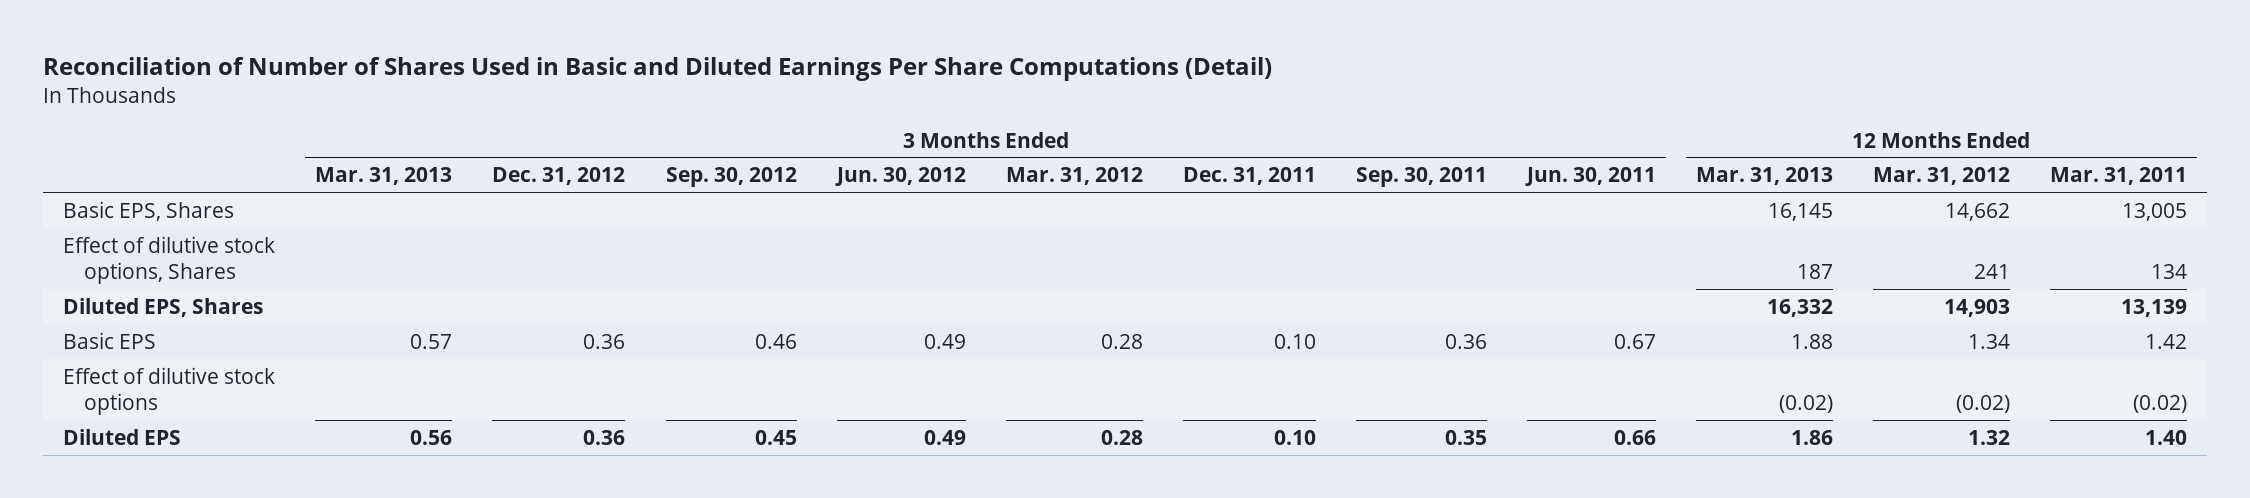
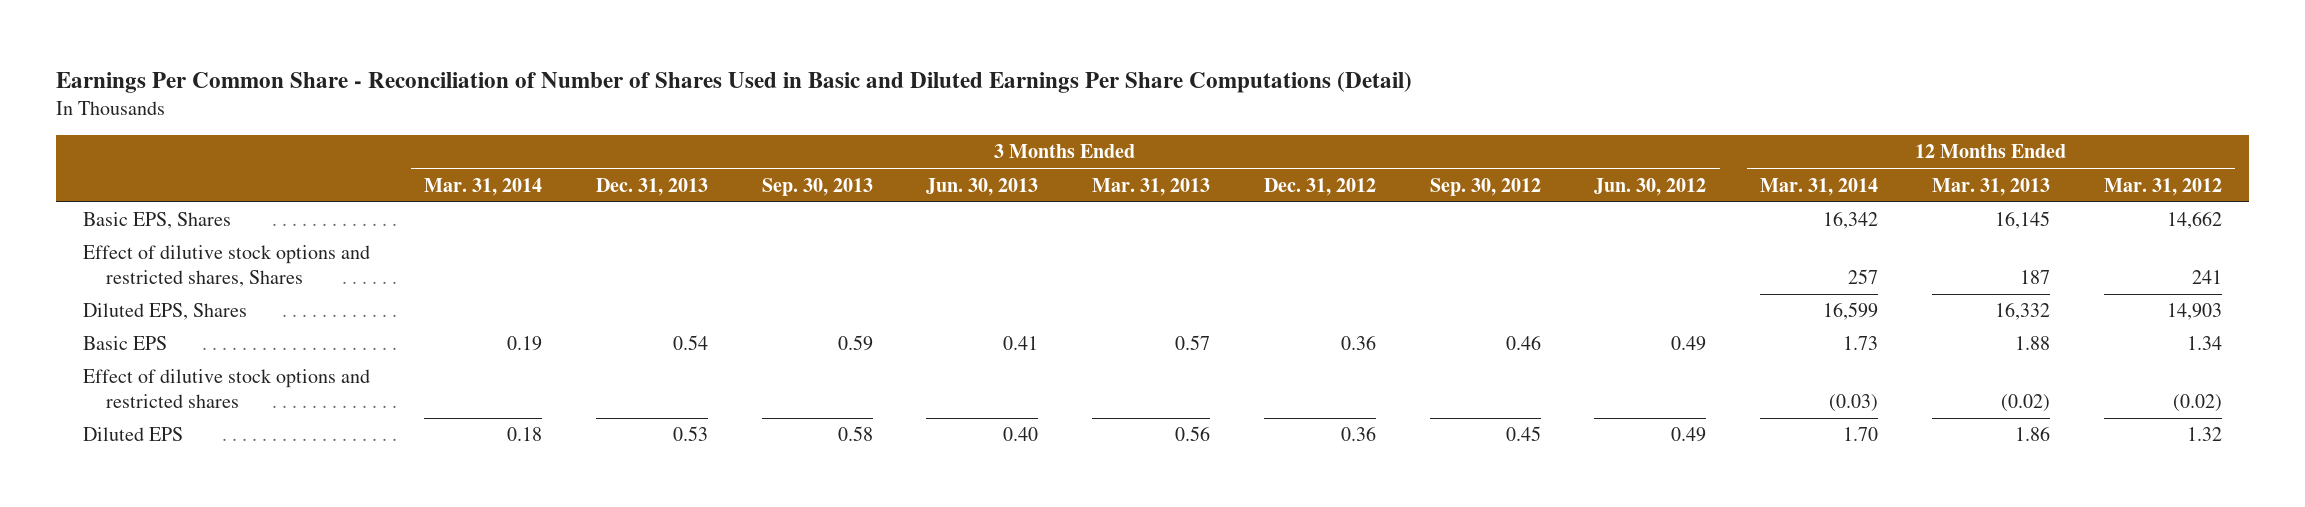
- Reconciliation of Number of Shares Used in Basic and Diluted Earnings Per Share Computations (Detail)
+ Earnings Per Common Share - Reconciliation of Number of Shares Used in Basic and Diluted Earnings Per Share Computations (Detail)
- | 3 Months Ended Mar. 31, 2013 | 3 Months Ended Dec. 31, 2012 | 3 Months Ended Sep. 30, 2012 | 3 Months Ended Jun. 30, 2012 | 3 Months Ended Mar. 31, 2012 | 3 Months Ended Dec. 31, 2011 | 3 Months Ended Sep. 30, 2011 | 3 Months Ended Jun. 30, 2011 | 12 Months Ended Mar. 31, 2013 | 12 Months Ended Mar. 31, 2012 | 12 Months Ended Mar. 31, 2011
+ | 3 Months Ended Mar. 31, 2014 | 3 Months Ended Dec. 31, 2013 | 3 Months Ended Sep. 30, 2013 | 3 Months Ended Jun. 30, 2013 | 3 Months Ended Mar. 31, 2013 | 3 Months Ended Dec. 31, 2012 | 3 Months Ended Sep. 30, 2012 | 3 Months Ended Jun. 30, 2012 | 12 Months Ended Mar. 31, 2014 | 12 Months Ended Mar. 31, 2013 | 12 Months Ended Mar. 31, 2012
- Effect of dilutive stock options, Shares | | | | | | | | | 187 | 241 | 134
+ Effect of dilutive stock options and restricted shares, Shares | | | | | | | | | 257 | 187 | 241
- Effect of dilutive stock options | | | | | | | | | (0.02) | (0.02) | (0.02)
+ Effect of dilutive stock options and restricted shares | | | | | | | | | (0.03) | (0.02) | (0.02)

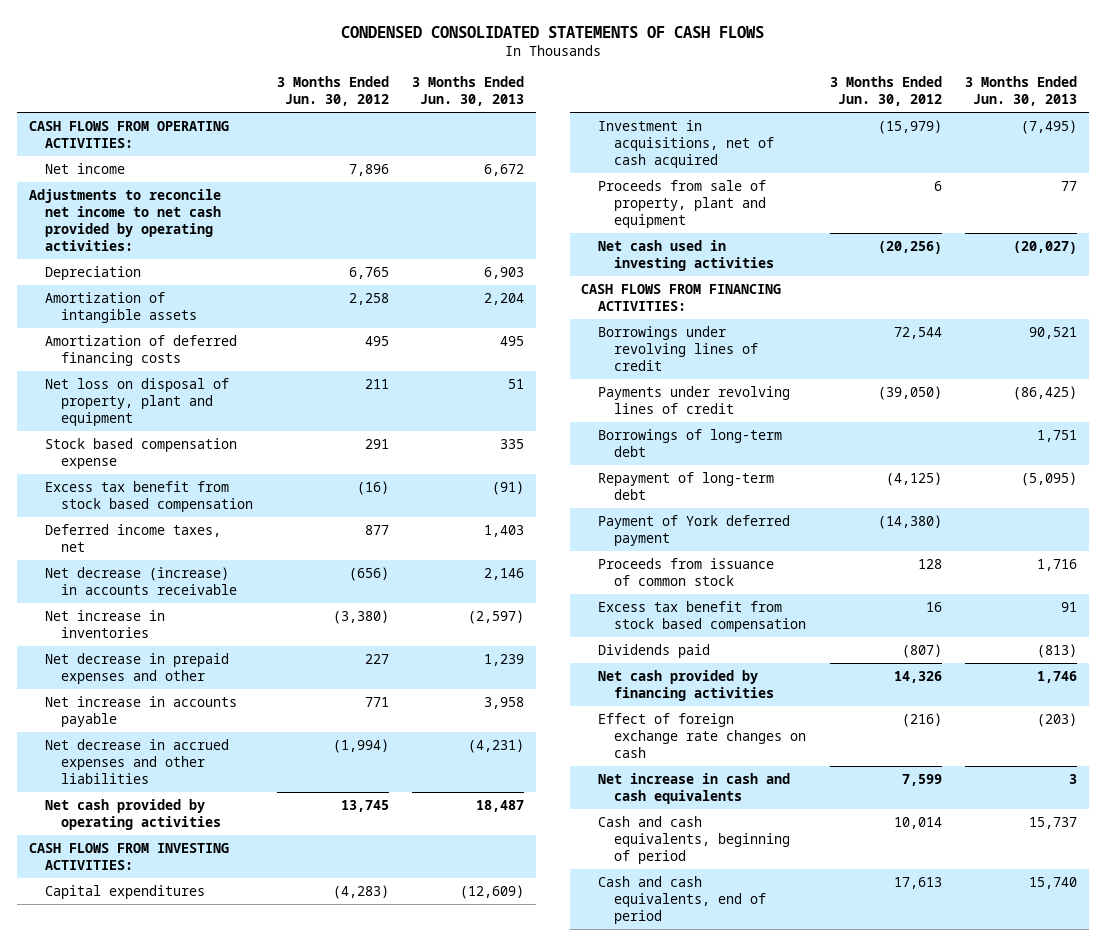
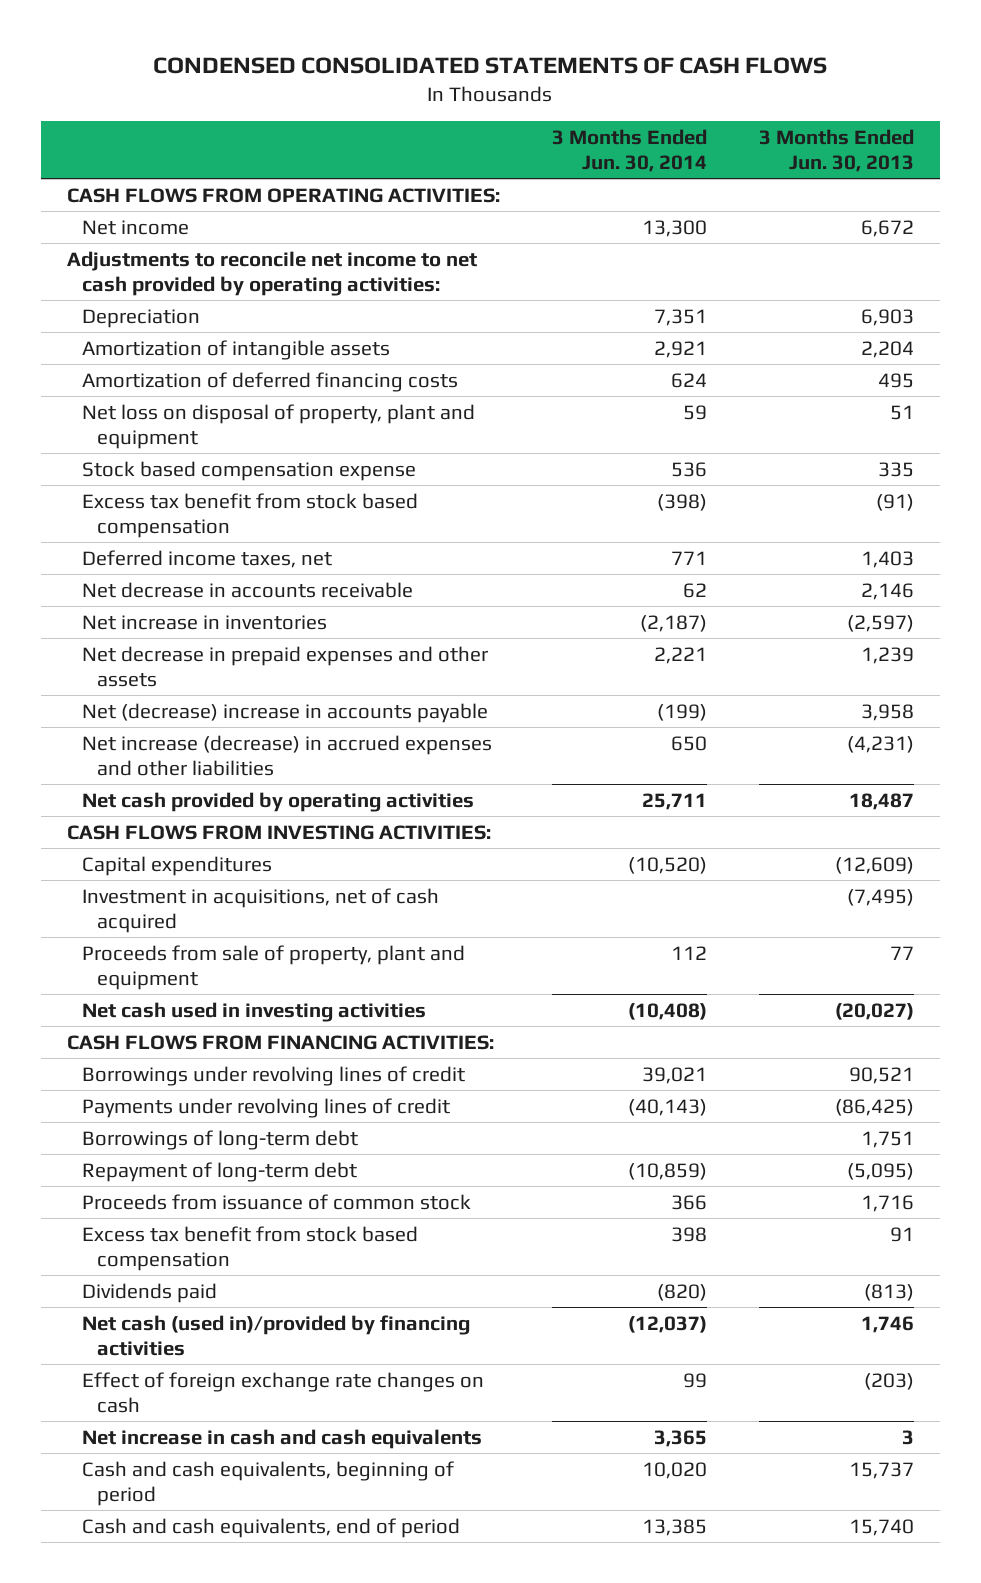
- | 3 Months Ended Jun. 30, 2012 | 3 Months Ended Jun. 30, 2013
+ | 3 Months Ended Jun. 30, 2014 | 3 Months Ended Jun. 30, 2013
- Net decrease (increase) in accounts receivable | (656) | 2,146
+ Net decrease in accounts receivable | 62 | 2,146
- Net decrease in prepaid expenses and other | 227 | 1,239
- Net increase in accounts payable | 771 | 3,958
- Net decrease in accrued expenses and other liabilities | (1,994) | (4,231)
+ Net decrease in prepaid expenses and other assets | 2,221 | 1,239
+ Net (decrease) increase in accounts payable | (199) | 3,958
+ Net increase (decrease) in accrued expenses and other liabilities | 650 | (4,231)
- Payment of York deferred payment | (14,380) |
- Net cash provided by financing activities | 14,326 | 1,746
+ Net cash (used in)/provided by financing activities | (12,037) | 1,746

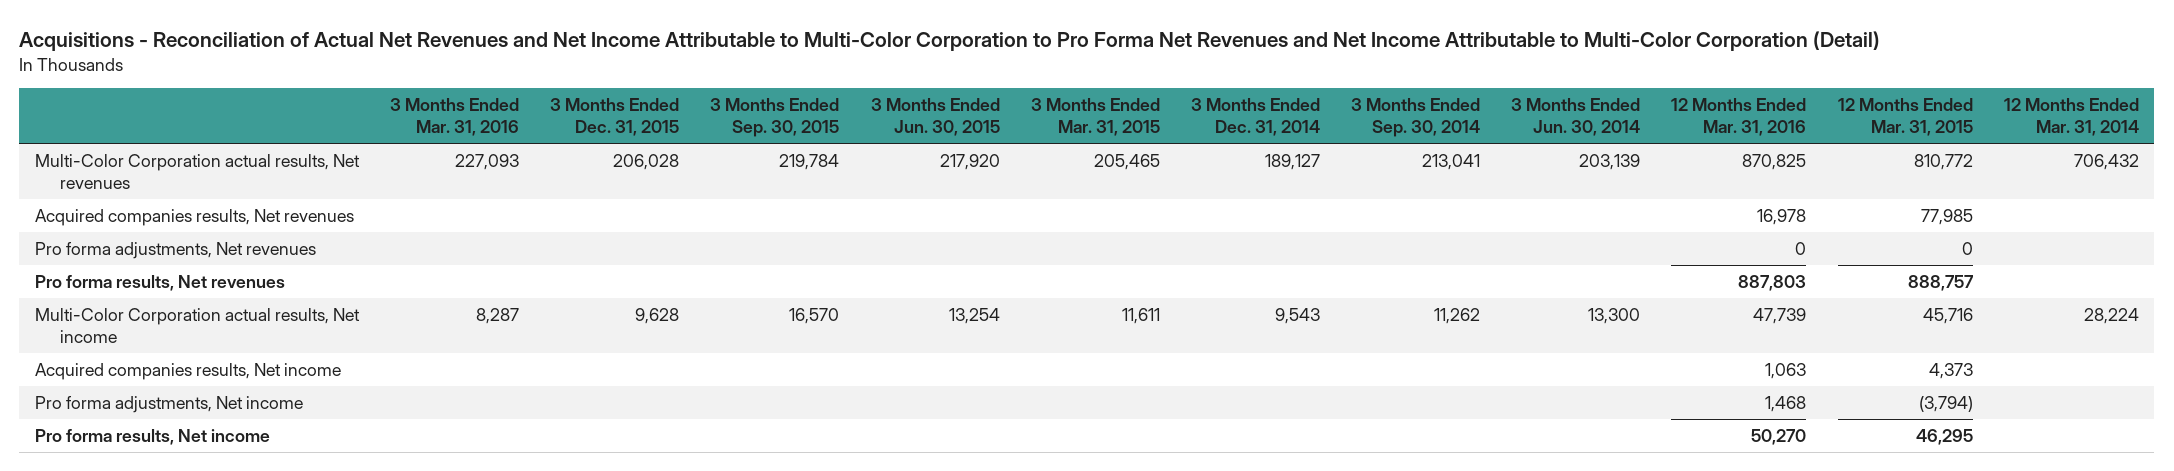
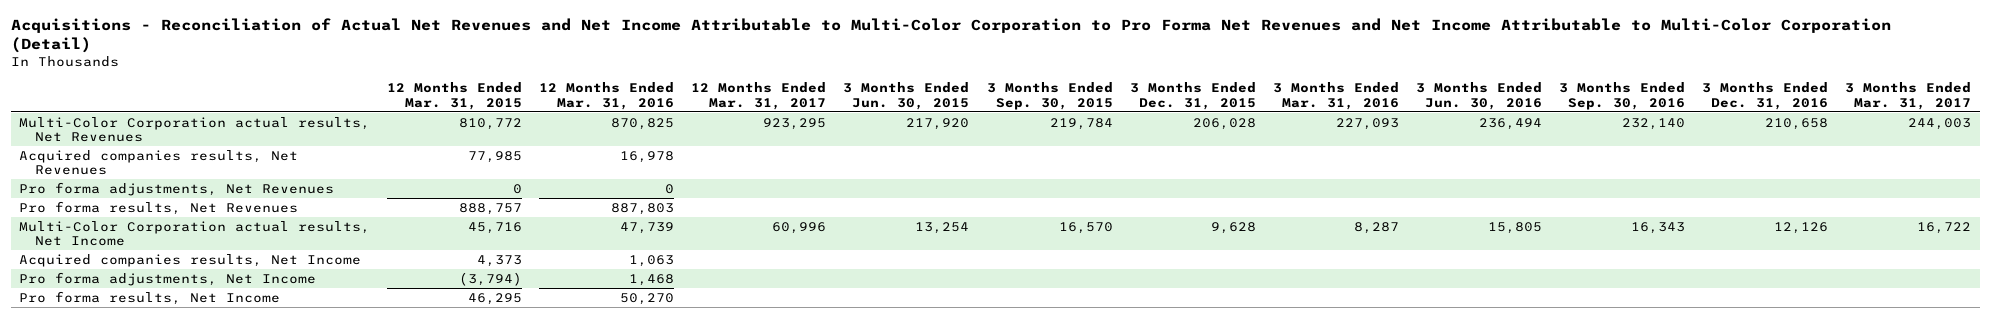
- | 3 Months Ended Mar. 31, 2016 | 3 Months Ended Dec. 31, 2015 | 3 Months Ended Sep. 30, 2015 | 3 Months Ended Jun. 30, 2015 | 3 Months Ended Mar. 31, 2015 | 3 Months Ended Dec. 31, 2014 | 3 Months Ended Sep. 30, 2014 | 3 Months Ended Jun. 30, 2014 | 12 Months Ended Mar. 31, 2016 | 12 Months Ended Mar. 31, 2015 | 12 Months Ended Mar. 31, 2014
+ | 12 Months Ended Mar. 31, 2015 | 12 Months Ended Mar. 31, 2016 | 12 Months Ended Mar. 31, 2017 | 3 Months Ended Jun. 30, 2015 | 3 Months Ended Sep. 30, 2015 | 3 Months Ended Dec. 31, 2015 | 3 Months Ended Mar. 31, 2016 | 3 Months Ended Jun. 30, 2016 | 3 Months Ended Sep. 30, 2016 | 3 Months Ended Dec. 31, 2016 | 3 Months Ended Mar. 31, 2017
- Multi-Color Corporation actual results, Net revenues | 227,093 | 206,028 | 219,784 | 217,920 | 205,465 | 189,127 | 213,041 | 203,139 | 870,825 | 810,772 | 706,432
- Acquired companies results, Net revenues | | | | | | | | | 16,978 | 77,985 |
- Pro forma adjustments, Net revenues | | | | | | | | | 0 | 0 |
- Pro forma results, Net revenues | | | | | | | | | 887,803 | 888,757 |
- Multi-Color Corporation actual results, Net income | 8,287 | 9,628 | 16,570 | 13,254 | 11,611 | 9,543 | 11,262 | 13,300 | 47,739 | 45,716 | 28,224
- Acquired companies results, Net income | | | | | | | | | 1,063 | 4,373 |
- Pro forma adjustments, Net income | | | | | | | | | 1,468 | (3,794) |
- Pro forma results, Net income | | | | | | | | | 50,270 | 46,295 |
+ Multi-Color Corporation actual results, Net Revenues | 810,772 | 870,825 | 923,295 | 217,920 | 219,784 | 206,028 | 227,093 | 236,494 | 232,140 | 210,658 | 244,003
+ Acquired companies results, Net Revenues | 77,985 | 16,978 | | | | | | | | |
+ Pro forma adjustments, Net Revenues | 0 | 0 | | | | | | | | |
+ Pro forma results, Net Revenues | 888,757 | 887,803 | | | | | | | | |
+ Multi-Color Corporation actual results, Net Income | 45,716 | 47,739 | 60,996 | 13,254 | 16,570 | 9,628 | 8,287 | 15,805 | 16,343 | 12,126 | 16,722
+ Acquired companies results, Net Income | 4,373 | 1,063 | | | | | | | | |
+ Pro forma adjustments, Net Income | (3,794) | 1,468 | | | | | | | | |
+ Pro forma results, Net Income | 46,295 | 50,270 | | | | | | | | |

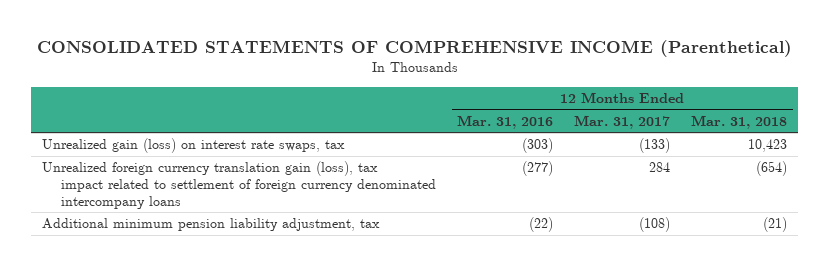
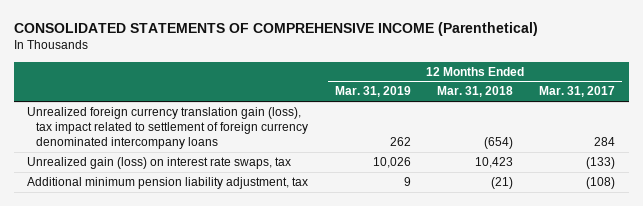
- | 12 Months Ended Mar. 31, 2016 | 12 Months Ended Mar. 31, 2017 | 12 Months Ended Mar. 31, 2018
+ | 12 Months Ended Mar. 31, 2019 | 12 Months Ended Mar. 31, 2018 | 12 Months Ended Mar. 31, 2017
moved down: Unrealized gain (loss) on interest rate swaps, tax | 10,026 | 10,423 | (133)

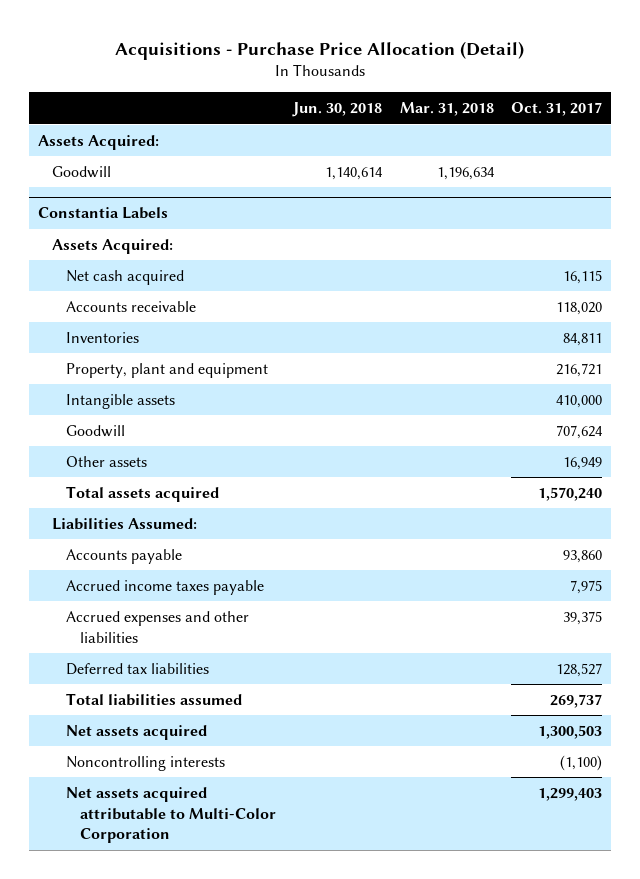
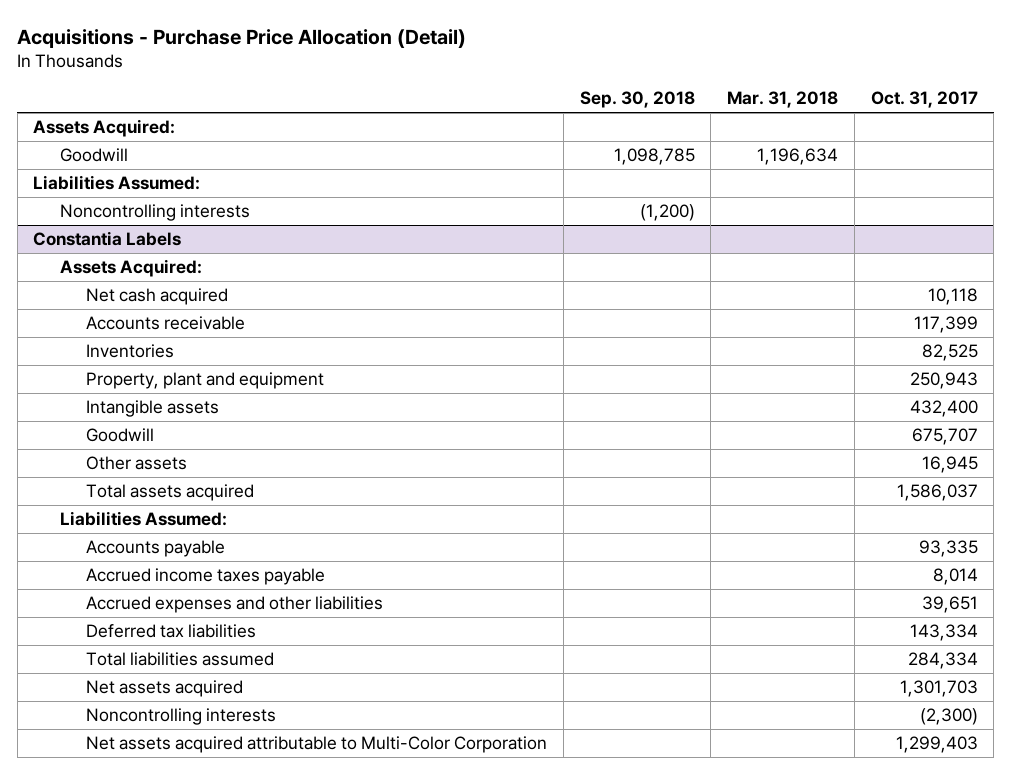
- | Jun. 30, 2018 | Mar. 31, 2018 | Oct. 31, 2017
+ | Sep. 30, 2018 | Mar. 31, 2018 | Oct. 31, 2017
+ Liabilities Assumed:
+ Noncontrolling interests | (1,200) | |
@ Constantia Labels
- Net cash acquired | | | 16,115
- Accounts receivable | | | 118,020
- Inventories | | | 84,811
- Property, plant and equipment | | | 216,721
- Intangible assets | | | 410,000
- Goodwill | | | 707,624
- Other assets | | | 16,949
- Total assets acquired | | | 1,570,240
+ Net cash acquired | | | 10,118
+ Accounts receivable | | | 117,399
+ Inventories | | | 82,525
+ Property, plant and equipment | | | 250,943
+ Intangible assets | | | 432,400
+ Goodwill | | | 675,707
+ Other assets | | | 16,945
+ Total assets acquired | | | 1,586,037
- Accounts payable | | | 93,860
- Accrued income taxes payable | | | 7,975
- Accrued expenses and other liabilities | | | 39,375
- Deferred tax liabilities | | | 128,527
- Total liabilities assumed | | | 269,737
- Net assets acquired | | | 1,300,503
- Noncontrolling interests | | | (1,100)
+ Accounts payable | | | 93,335
+ Accrued income taxes payable | | | 8,014
+ Accrued expenses and other liabilities | | | 39,651
+ Deferred tax liabilities | | | 143,334
+ Total liabilities assumed | | | 284,334
+ Net assets acquired | | | 1,301,703
+ Noncontrolling interests | | | (2,300)

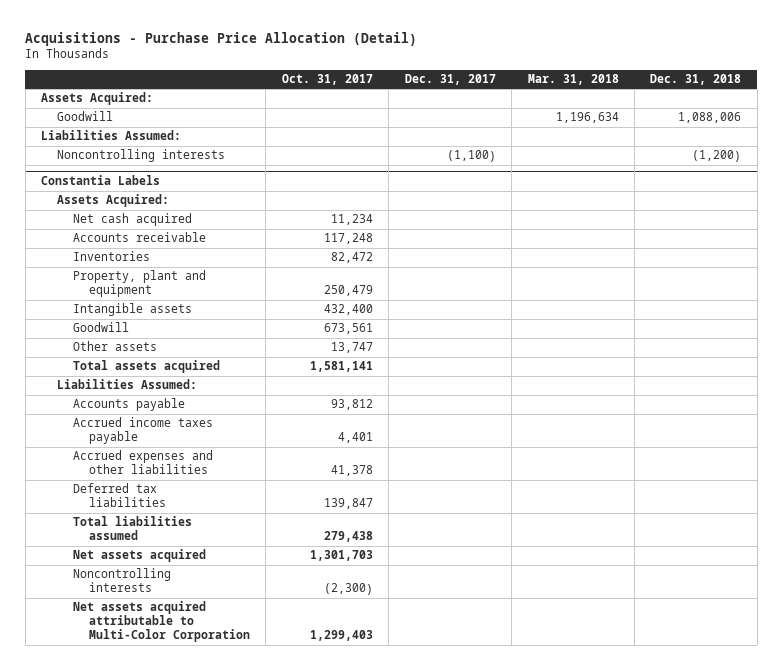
- | Sep. 30, 2018 | Mar. 31, 2018 | Oct. 31, 2017
+ | Oct. 31, 2017 | Dec. 31, 2017 | Mar. 31, 2018 | Dec. 31, 2018
@ Constantia Labels
- Net cash acquired | | | 10,118
- Accounts receivable | | | 117,399
- Inventories | | | 82,525
- Property, plant and equipment | | | 250,943
+ Net cash acquired | 11,234 | | |
+ Accounts receivable | 117,248 | | |
+ Inventories | 82,472 | | |
+ Property, plant and equipment | 250,479 | | |
- Goodwill | | | 675,707
- Other assets | | | 16,945
- Total assets acquired | | | 1,586,037
+ Goodwill | 673,561 | | |
+ Other assets | 13,747 | | |
+ Total assets acquired | 1,581,141 | | |
- Accounts payable | | | 93,335
- Accrued income taxes payable | | | 8,014
- Accrued expenses and other liabilities | | | 39,651
- Deferred tax liabilities | | | 143,334
- Total liabilities assumed | | | 284,334
+ Accounts payable | 93,812 | | |
+ Accrued income taxes payable | 4,401 | | |
+ Accrued expenses and other liabilities | 41,378 | | |
+ Deferred tax liabilities | 139,847 | | |
+ Total liabilities assumed | 279,438 | | |

